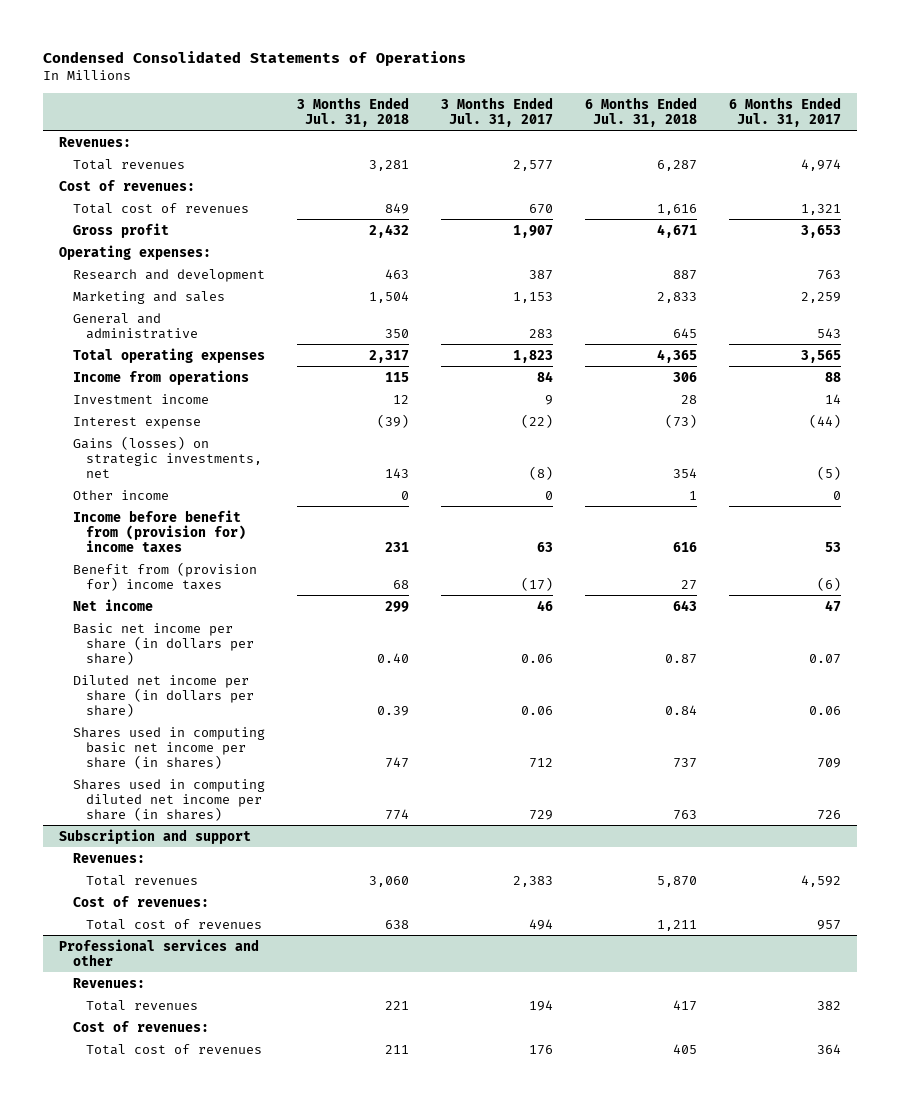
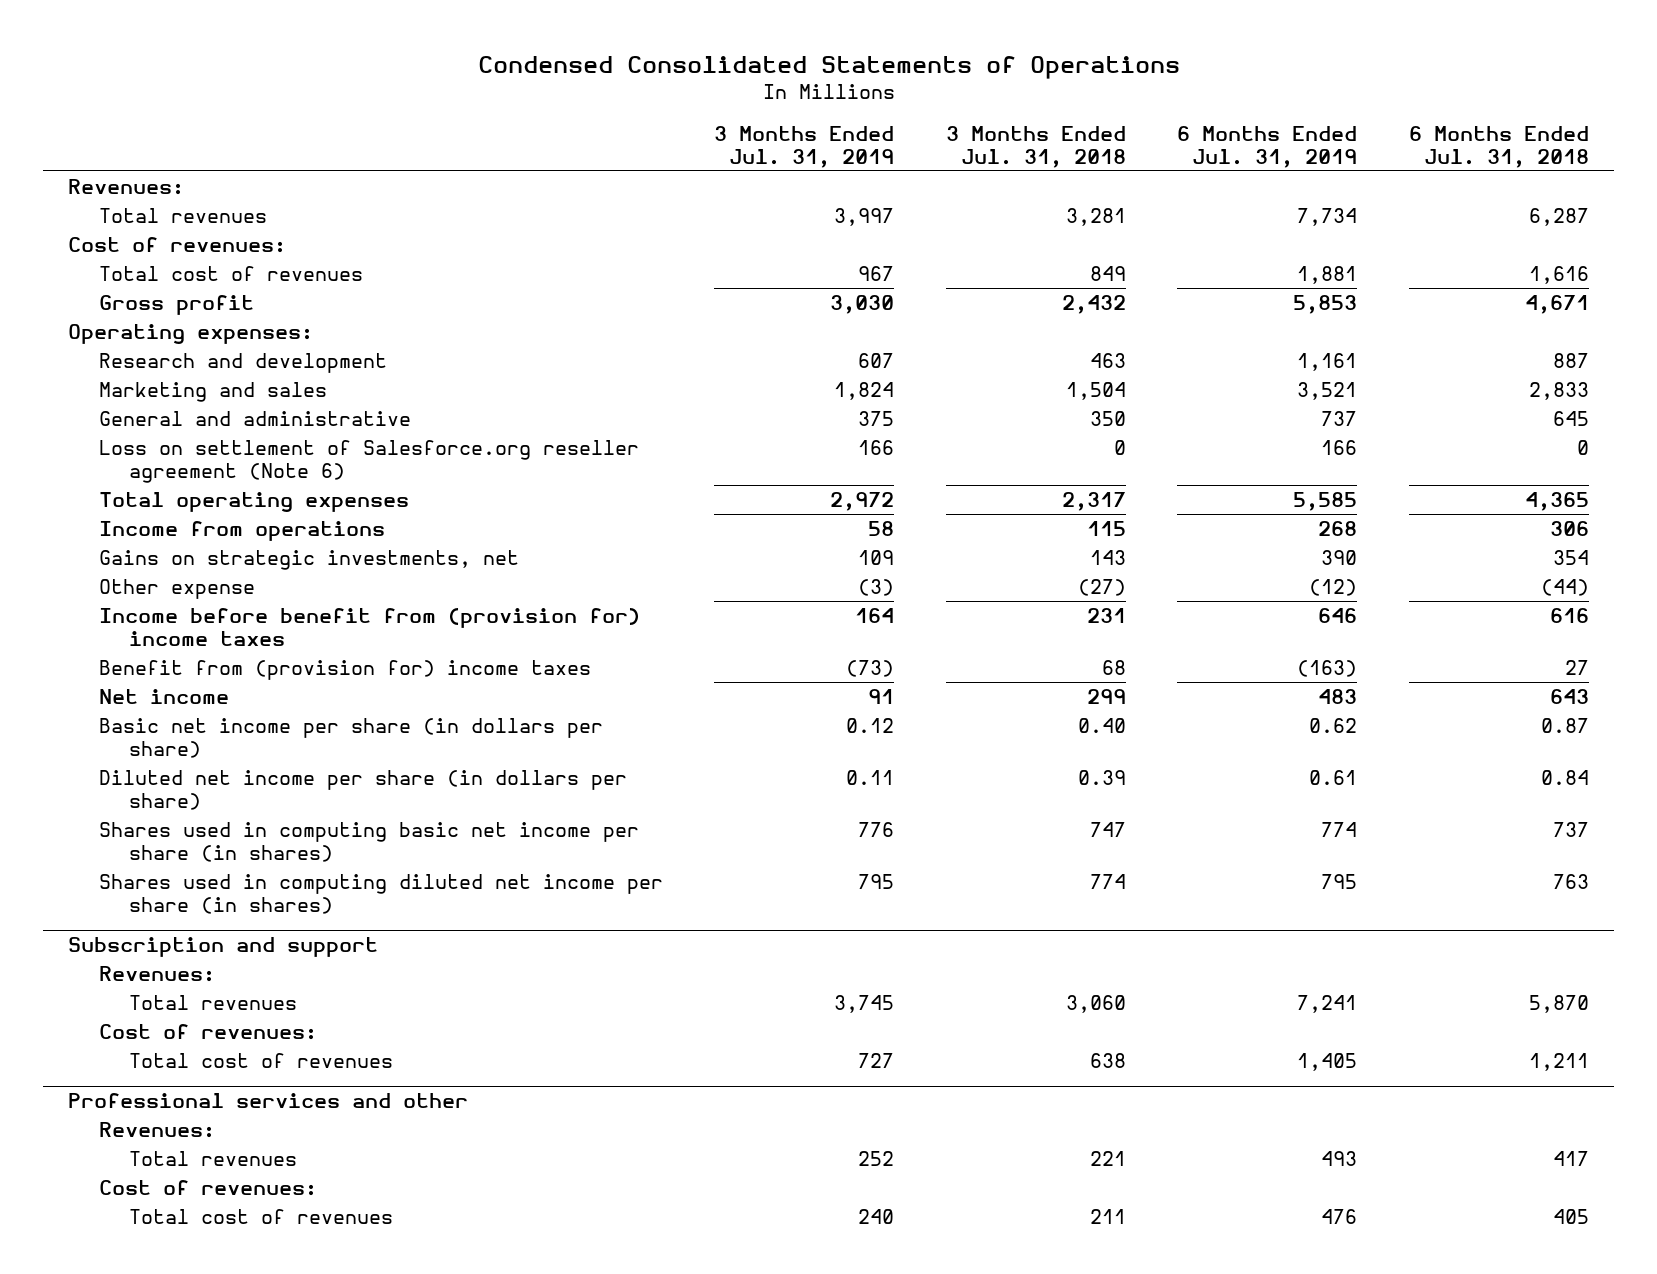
- | 3 Months Ended Jul. 31, 2018 | 3 Months Ended Jul. 31, 2017 | 6 Months Ended Jul. 31, 2018 | 6 Months Ended Jul. 31, 2017
+ | 3 Months Ended Jul. 31, 2019 | 3 Months Ended Jul. 31, 2018 | 6 Months Ended Jul. 31, 2019 | 6 Months Ended Jul. 31, 2018
+ Loss on settlement of Salesforce.org reseller agreement (Note 6) | 166 | 0 | 166 | 0
- Investment income | 12 | 9 | 28 | 14
- Interest expense | (39) | (22) | (73) | (44)
- Gains (losses) on strategic investments, net | 143 | (8) | 354 | (5)
- Other income | 0 | 0 | 1 | 0
+ Gains on strategic investments, net | 109 | 143 | 390 | 354
+ Other expense | (3) | (27) | (12) | (44)

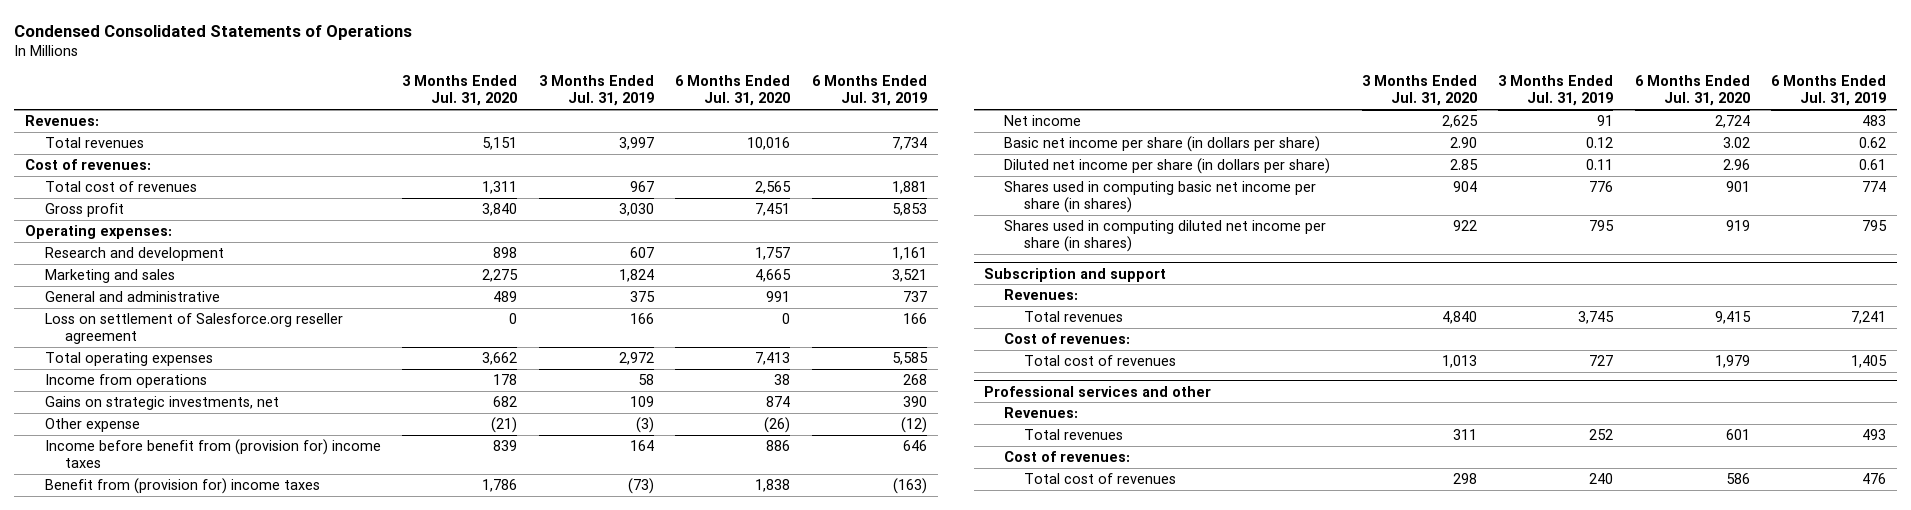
- | 3 Months Ended Jul. 31, 2019 | 3 Months Ended Jul. 31, 2018 | 6 Months Ended Jul. 31, 2019 | 6 Months Ended Jul. 31, 2018
+ | 3 Months Ended Jul. 31, 2020 | 3 Months Ended Jul. 31, 2019 | 6 Months Ended Jul. 31, 2020 | 6 Months Ended Jul. 31, 2019
- Loss on settlement of Salesforce.org reseller agreement (Note 6) | 166 | 0 | 166 | 0
+ Loss on settlement of Salesforce.org reseller agreement | 0 | 166 | 0 | 166

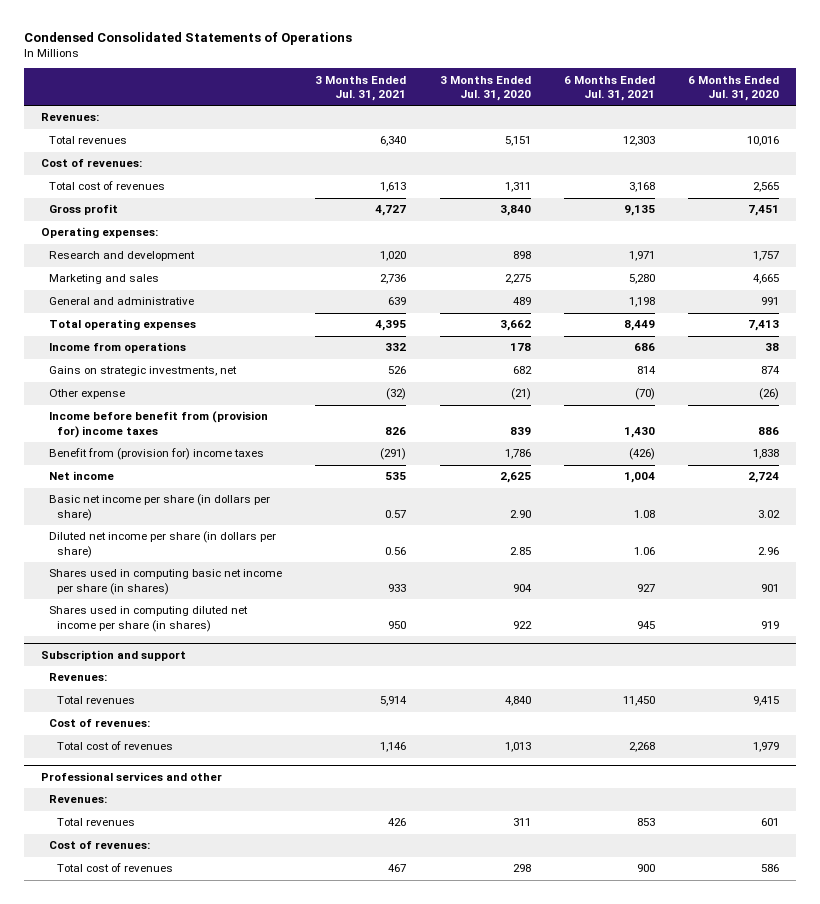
- | 3 Months Ended Jul. 31, 2020 | 3 Months Ended Jul. 31, 2019 | 6 Months Ended Jul. 31, 2020 | 6 Months Ended Jul. 31, 2019
+ | 3 Months Ended Jul. 31, 2021 | 3 Months Ended Jul. 31, 2020 | 6 Months Ended Jul. 31, 2021 | 6 Months Ended Jul. 31, 2020
- Loss on settlement of Salesforce.org reseller agreement | 0 | 166 | 0 | 166

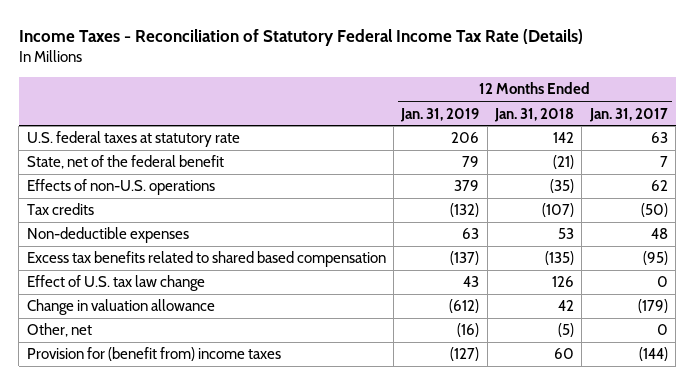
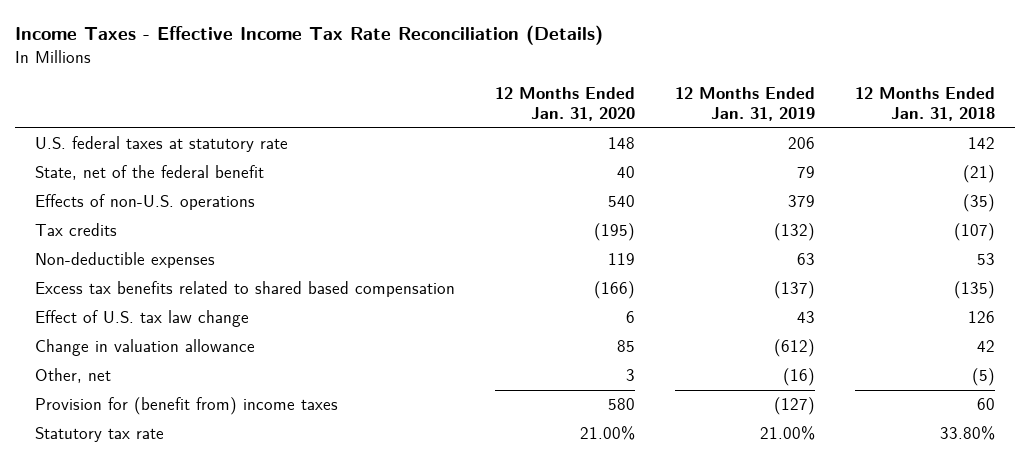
- Income Taxes - Reconciliation of Statutory Federal Income Tax Rate (Details)
+ Income Taxes - Effective Income Tax Rate Reconciliation (Details)
- | 12 Months Ended Jan. 31, 2019 | 12 Months Ended Jan. 31, 2018 | 12 Months Ended Jan. 31, 2017
+ | 12 Months Ended Jan. 31, 2020 | 12 Months Ended Jan. 31, 2019 | 12 Months Ended Jan. 31, 2018
+ Statutory tax rate | 21.00% | 21.00% | 33.80%

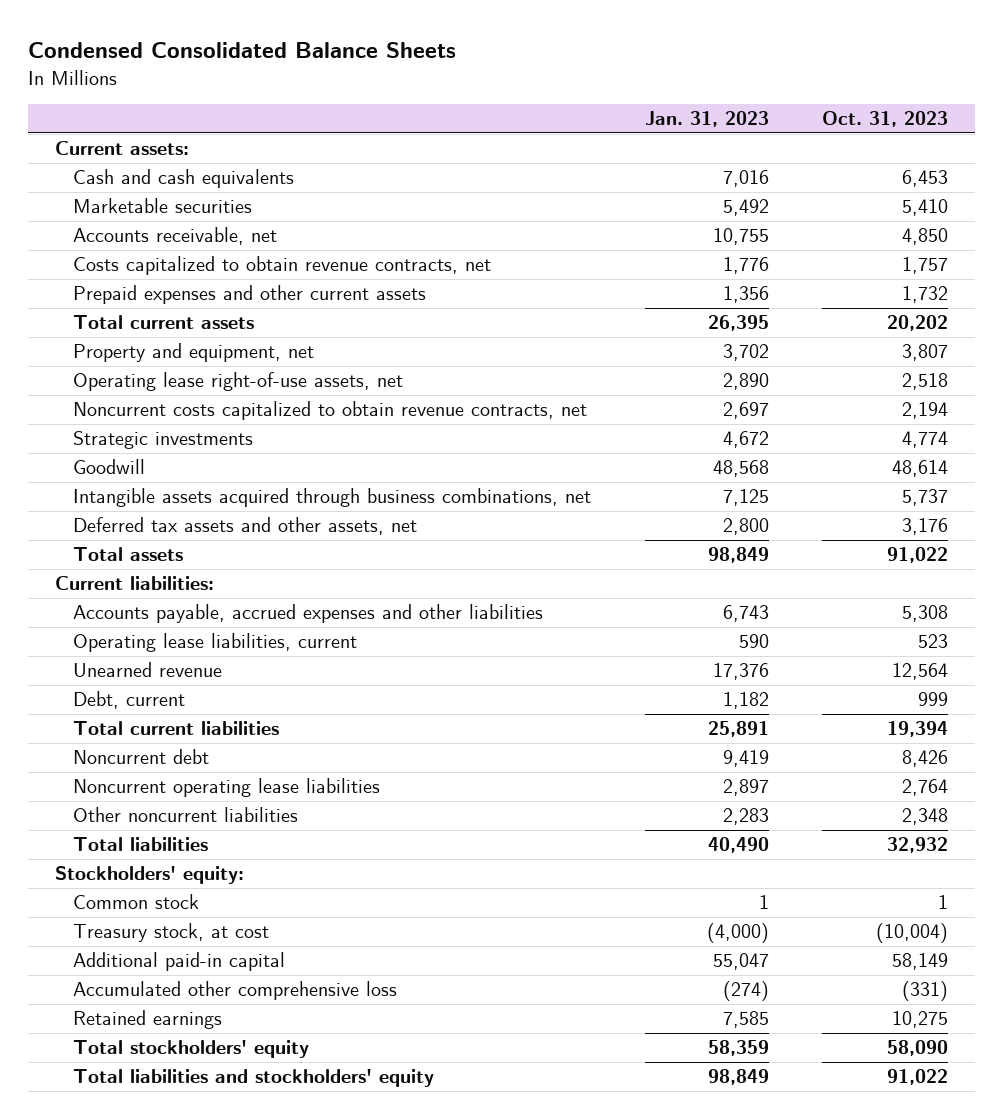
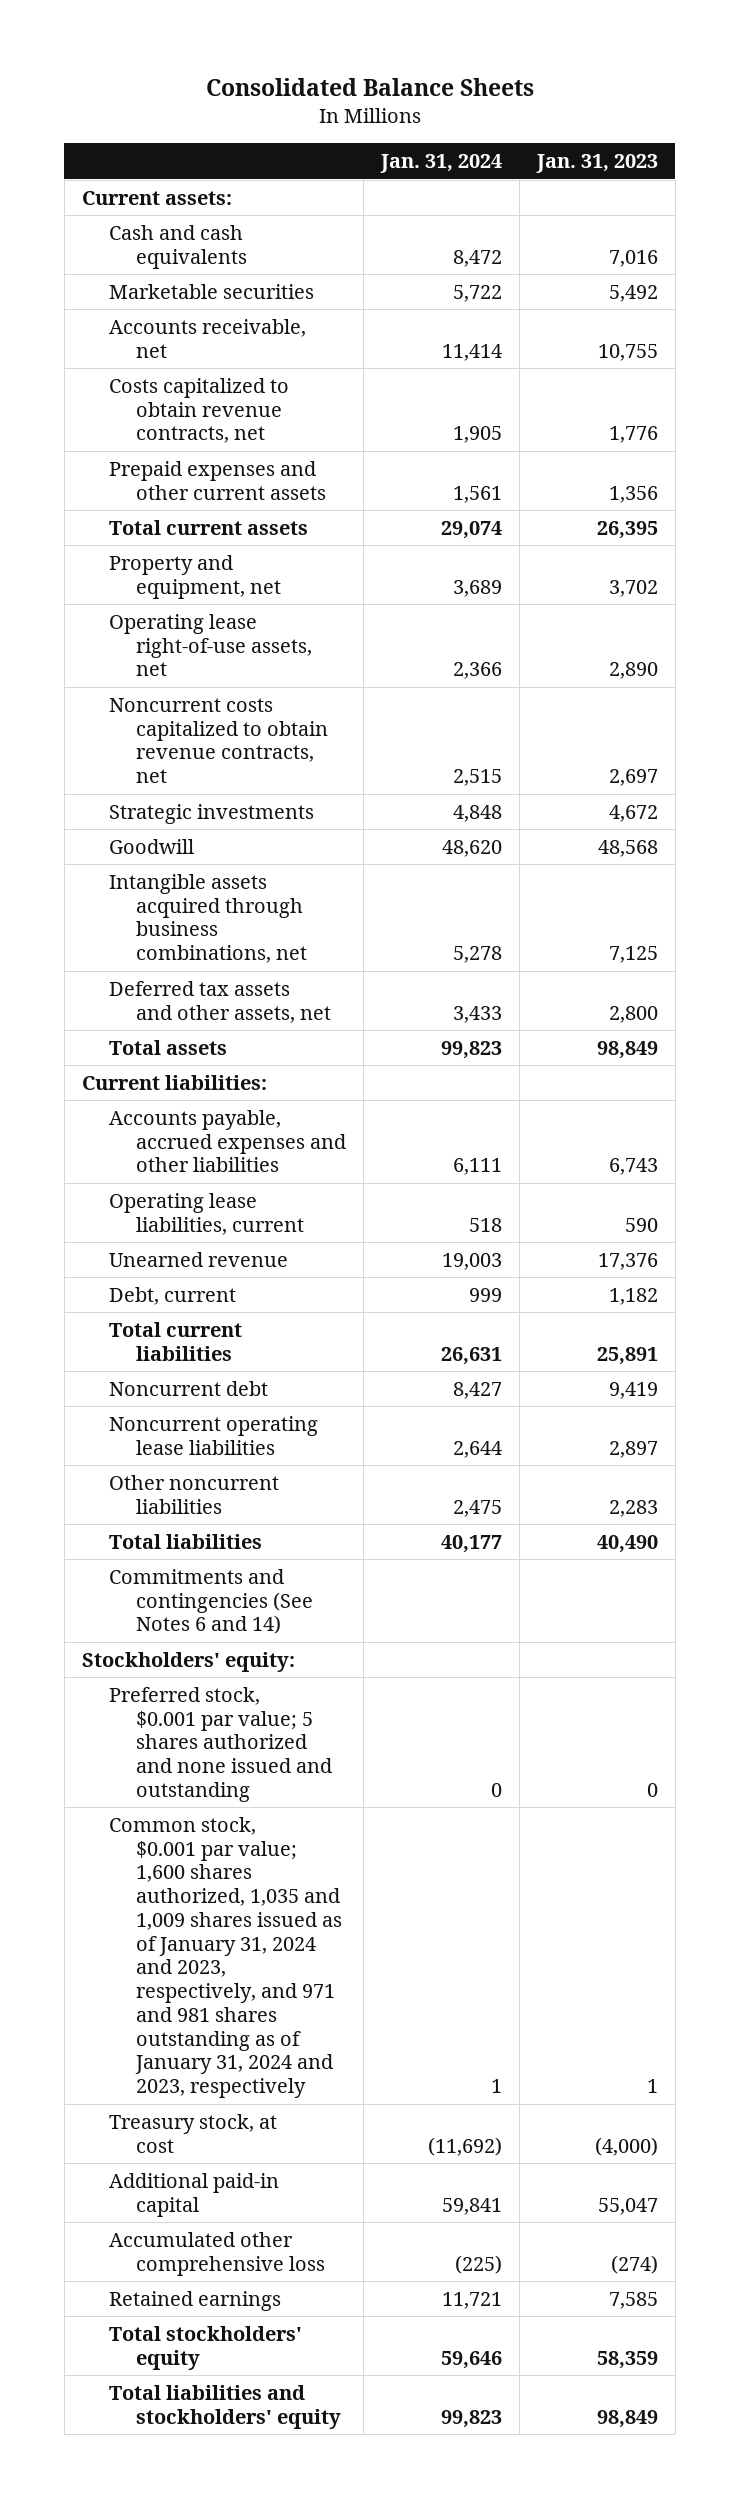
- Condensed Consolidated Balance Sheets
+ Consolidated Balance Sheets
- | Jan. 31, 2023 | Oct. 31, 2023
+ | Jan. 31, 2024 | Jan. 31, 2023
+ Commitments and contingencies (See Notes 6 and 14)
- Common stock | 1 | 1
+ Preferred stock, $0.001 par value; 5 shares authorized and none issued and outstanding | 0 | 0
+ Common stock, $0.001 par value; 1,600 shares authorized, 1,035 and 1,009 shares issued as of January 31, 2024 and 2023, respectively, and 971 and 981 shares outstanding as of January 31, 2024 and 2023, respectively | 1 | 1

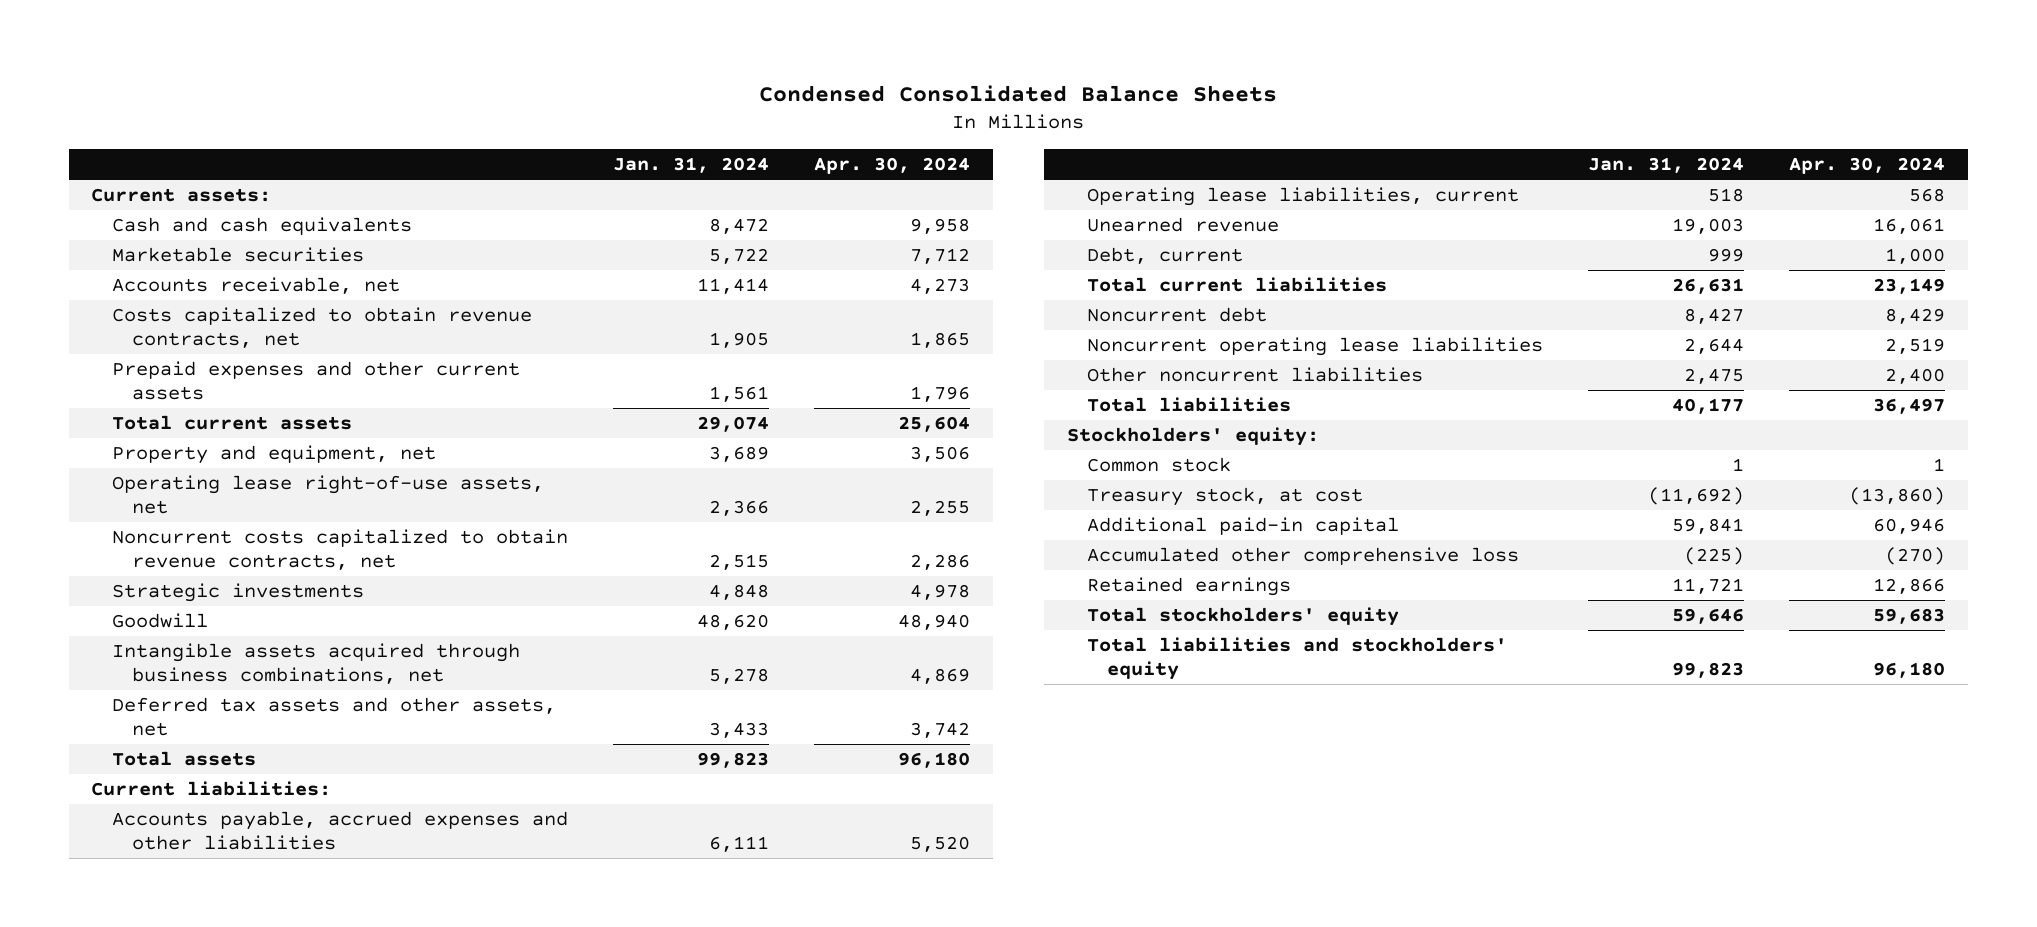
- Consolidated Balance Sheets
+ Condensed Consolidated Balance Sheets
- | Jan. 31, 2024 | Jan. 31, 2023
+ | Jan. 31, 2024 | Apr. 30, 2024
- Commitments and contingencies (See Notes 6 and 14)
- Preferred stock, $0.001 par value; 5 shares authorized and none issued and outstanding | 0 | 0
- Common stock, $0.001 par value; 1,600 shares authorized, 1,035 and 1,009 shares issued as of January 31, 2024 and 2023, respectively, and 971 and 981 shares outstanding as of January 31, 2024 and 2023, respectively | 1 | 1
+ Common stock | 1 | 1

